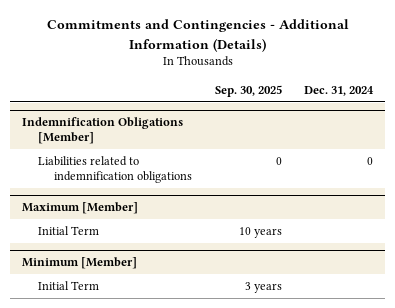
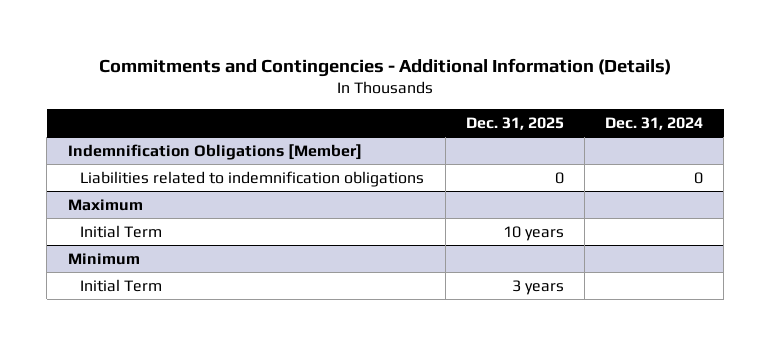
- | Sep. 30, 2025 | Dec. 31, 2024
+ | Dec. 31, 2025 | Dec. 31, 2024
- Maximum [Member]
+ Maximum
- Minimum [Member]
+ Minimum

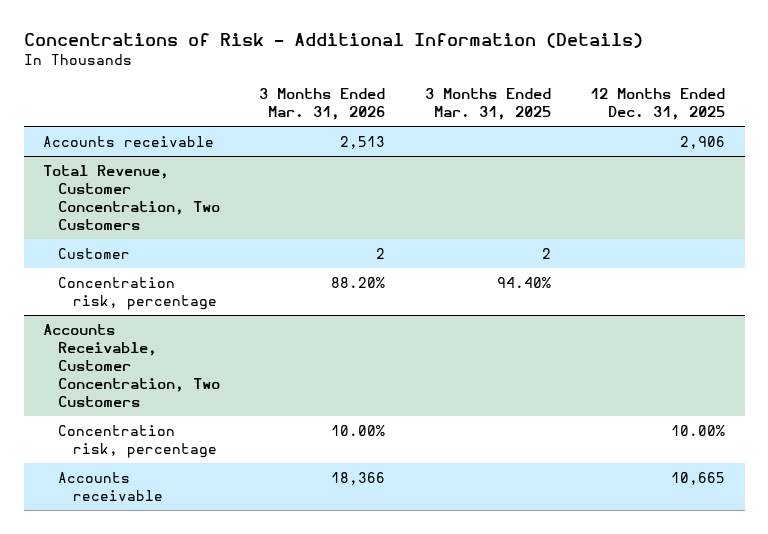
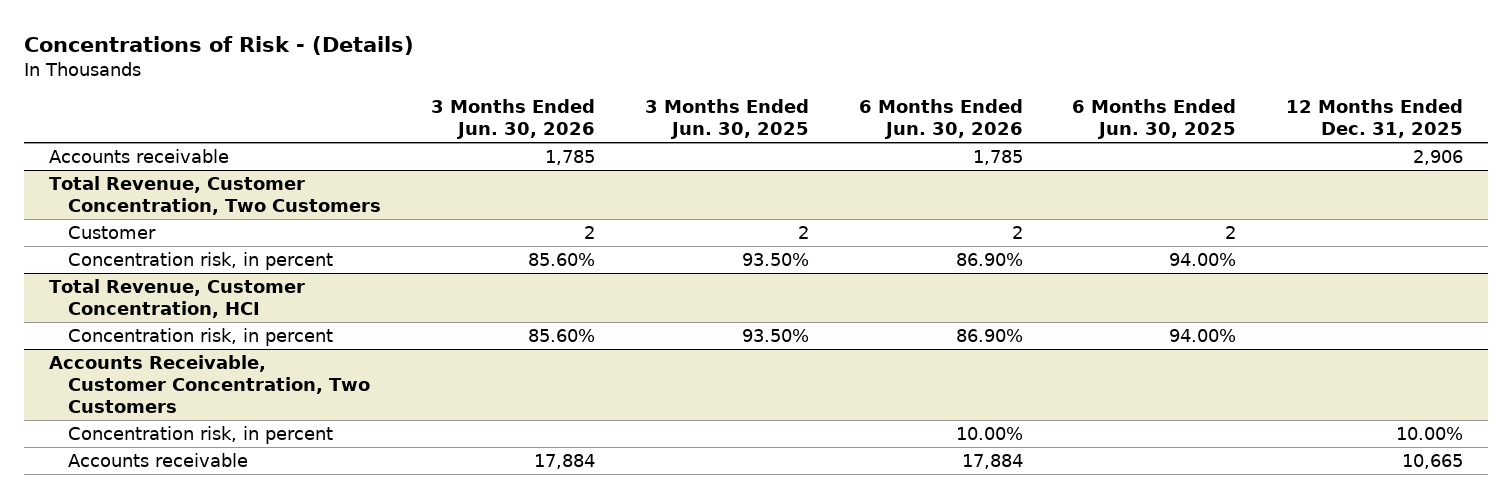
- Concentrations of Risk - Additional Information (Details)
+ Concentrations of Risk - (Details)
- | 3 Months Ended Mar. 31, 2026 | 3 Months Ended Mar. 31, 2025 | 12 Months Ended Dec. 31, 2025
+ | 3 Months Ended Jun. 30, 2026 | 3 Months Ended Jun. 30, 2025 | 6 Months Ended Jun. 30, 2026 | 6 Months Ended Jun. 30, 2025 | 12 Months Ended Dec. 31, 2025
@ Total Revenue, Customer Concentration, Two Customers
- Concentration risk, percentage | 88.20% | 94.40% |
+ Concentration risk, in percent | 85.60% | 93.50% | 86.90% | 94.00% |
+ Total Revenue, Customer Concentration, HCI
+ Concentration risk, in percent | 85.60% | 93.50% | 86.90% | 94.00% |
@ Accounts Receivable, Customer Concentration, Two Customers
- Concentration risk, percentage | 10.00% | | 10.00%
+ Concentration risk, in percent | | | 10.00% | | 10.00%

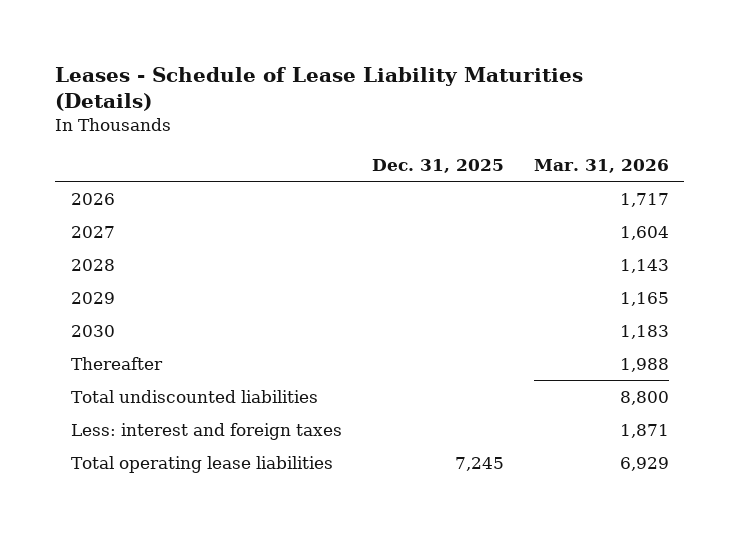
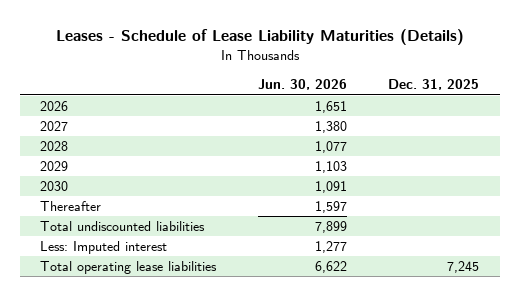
- | Dec. 31, 2025 | Mar. 31, 2026
+ | Jun. 30, 2026 | Dec. 31, 2025
- Less: interest and foreign taxes | | 1,871
+ Less: Imputed interest | 1,277 |

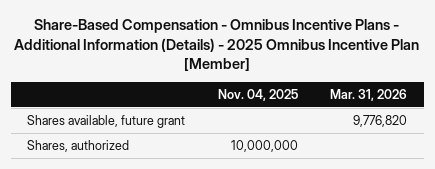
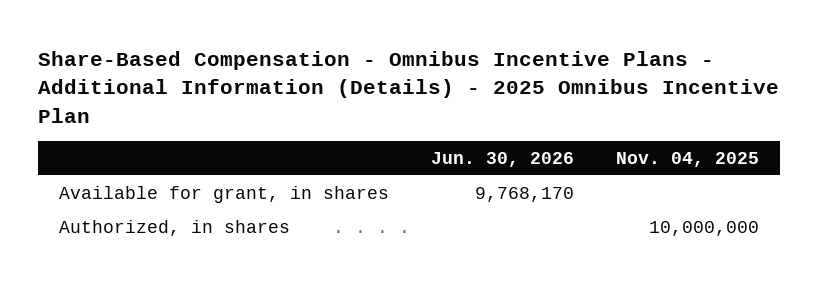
- Share-Based Compensation - Omnibus Incentive Plans - Additional Information (Details) - 2025 Omnibus Incentive Plan [Member]
+ Share-Based Compensation - Omnibus Incentive Plans - Additional Information (Details) - 2025 Omnibus Incentive Plan
- | Nov. 04, 2025 | Mar. 31, 2026
+ | Jun. 30, 2026 | Nov. 04, 2025
- Shares available, future grant | | 9,776,820
- Shares, authorized | 10,000,000 |
+ Available for grant, in shares | 9,768,170 |
+ Authorized, in shares | | 10,000,000

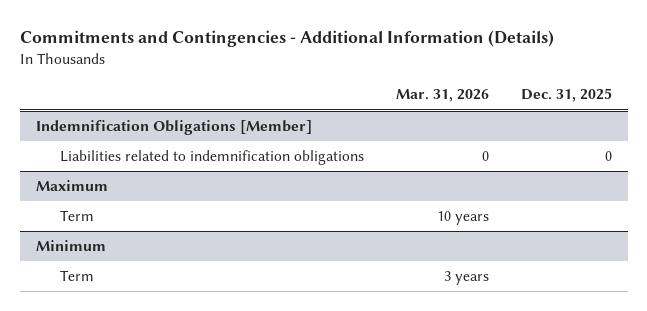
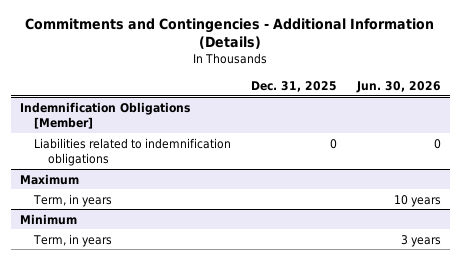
- | Mar. 31, 2026 | Dec. 31, 2025
+ | Dec. 31, 2025 | Jun. 30, 2026
@ Maximum
- Term | 10 years |
+ Term, in years | | 10 years
@ Minimum
- Term | 3 years |
+ Term, in years | | 3 years

